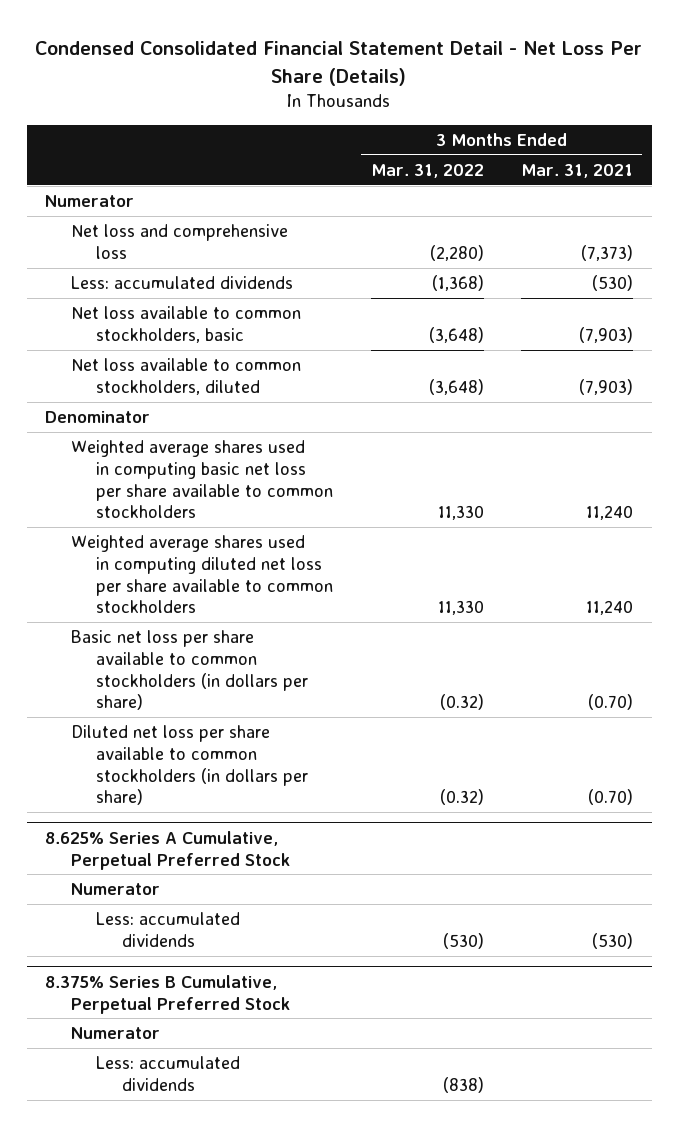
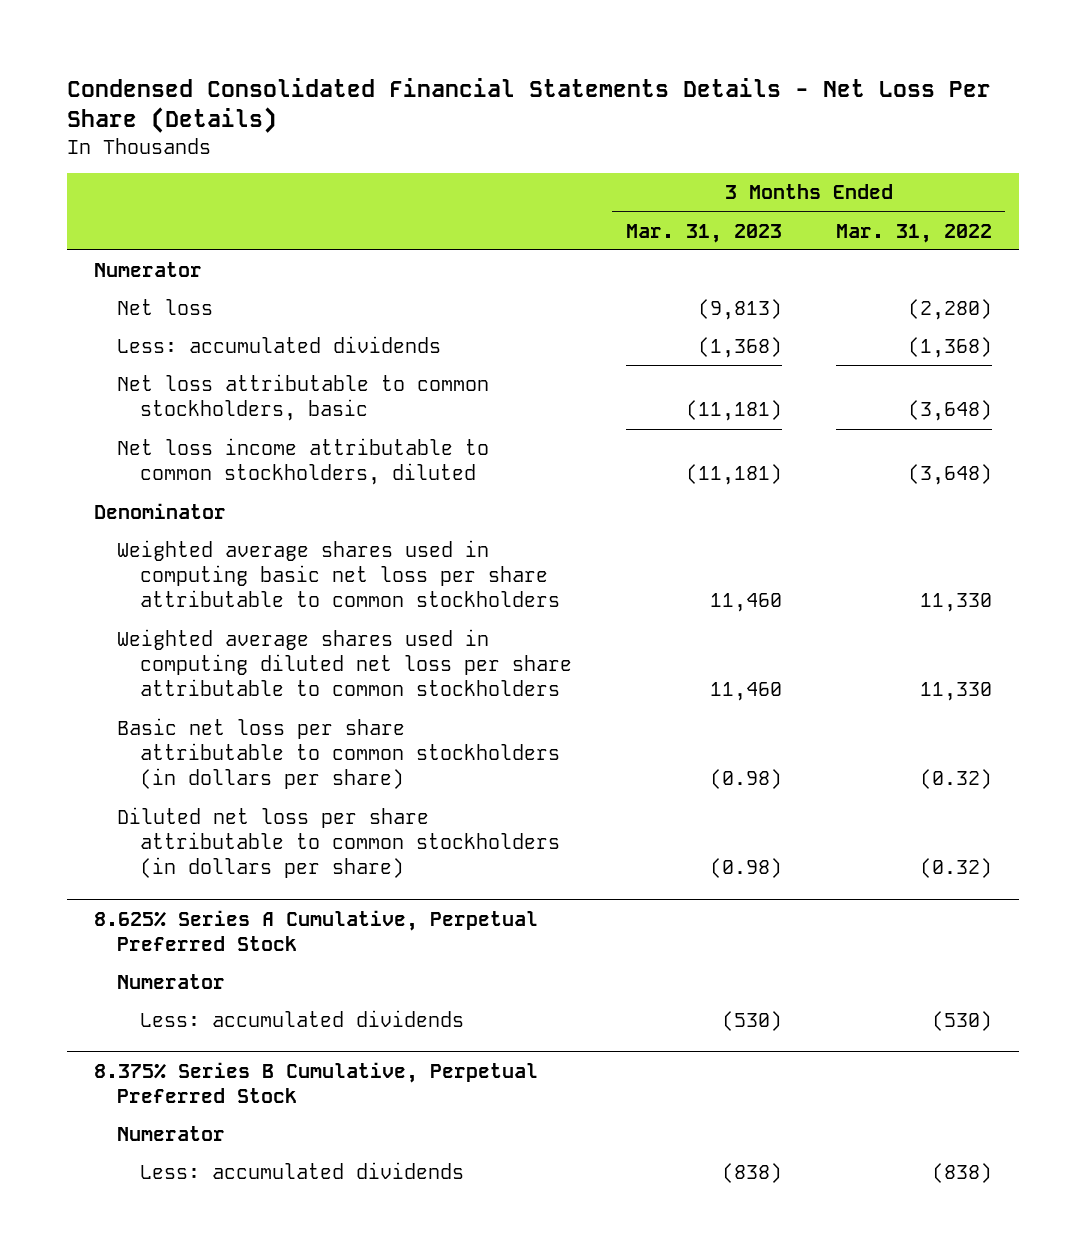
- Condensed Consolidated Financial Statement Detail - Net Loss Per Share (Details)
+ Condensed Consolidated Financial Statements Details - Net Loss Per Share (Details)
- | 3 Months Ended Mar. 31, 2022 | 3 Months Ended Mar. 31, 2021
+ | 3 Months Ended Mar. 31, 2023 | 3 Months Ended Mar. 31, 2022
- Net loss and comprehensive loss | (2,280) | (7,373)
+ Net loss | (9,813) | (2,280)
- Net loss available to common stockholders, basic | (3,648) | (7,903)
- Net loss available to common stockholders, diluted | (3,648) | (7,903)
+ Net loss attributable to common stockholders, basic | (11,181) | (3,648)
+ Net loss income attributable to common stockholders, diluted | (11,181) | (3,648)
- Weighted average shares used in computing basic net loss per share available to common stockholders | 11,330 | 11,240
- Weighted average shares used in computing diluted net loss per share available to common stockholders | 11,330 | 11,240
- Basic net loss per share available to common stockholders (in dollars per share) | (0.32) | (0.70)
- Diluted net loss per share available to common stockholders (in dollars per share) | (0.32) | (0.70)
+ Weighted average shares used in computing basic net loss per share attributable to common stockholders | 11,460 | 11,330
+ Weighted average shares used in computing diluted net loss per share attributable to common stockholders | 11,460 | 11,330
+ Basic net loss per share attributable to common stockholders (in dollars per share) | (0.98) | (0.32)
+ Diluted net loss per share attributable to common stockholders (in dollars per share) | (0.98) | (0.32)

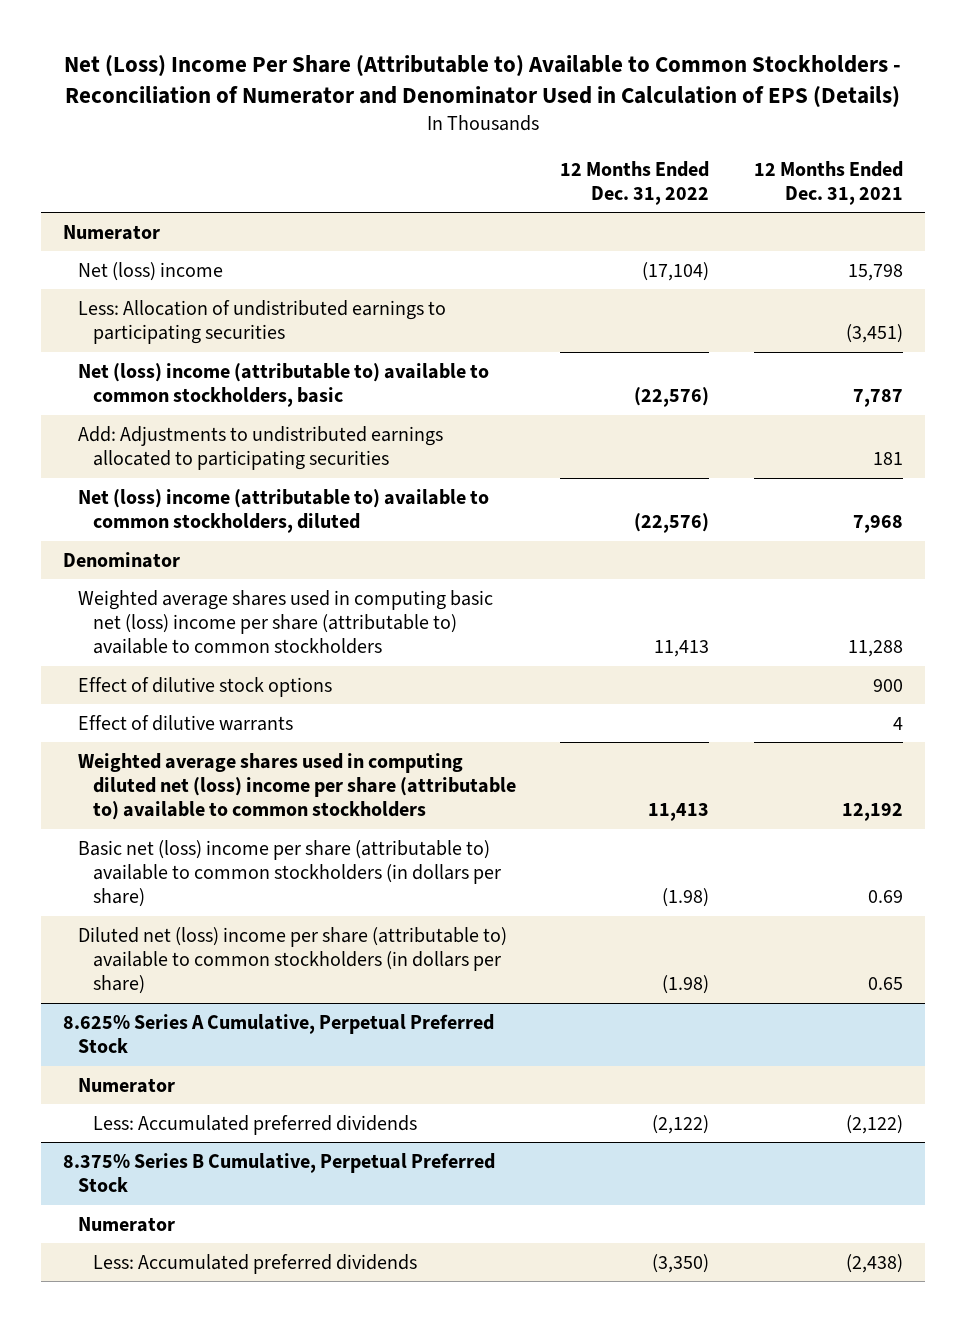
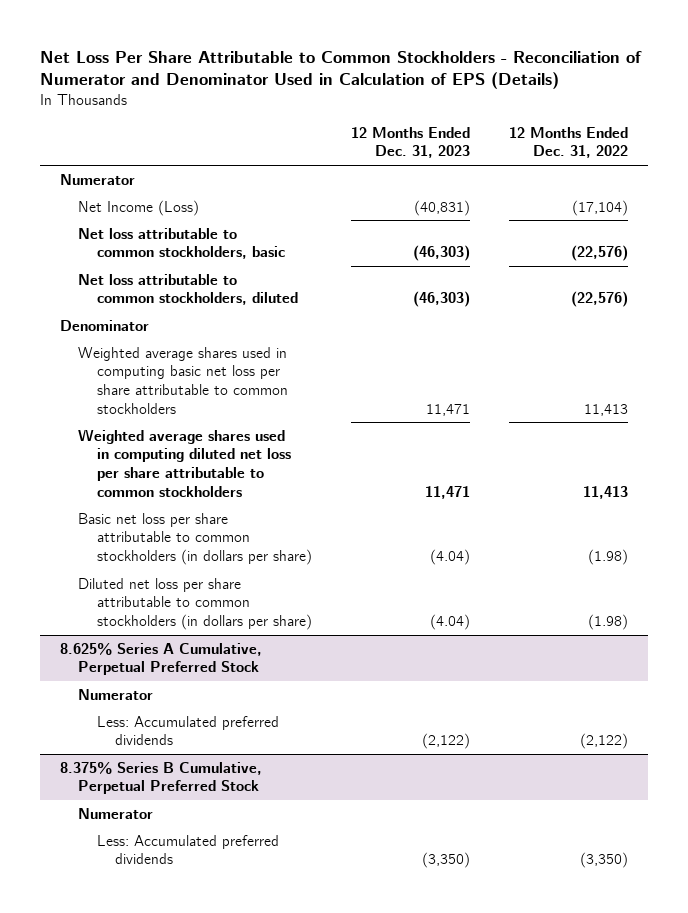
- Net (Loss) Income Per Share (Attributable to) Available to Common Stockholders - Reconciliation of Numerator and Denominator Used in Calculation of EPS (Details)
+ Net Loss Per Share Attributable to Common Stockholders - Reconciliation of Numerator and Denominator Used in Calculation of EPS (Details)
- | 12 Months Ended Dec. 31, 2022 | 12 Months Ended Dec. 31, 2021
+ | 12 Months Ended Dec. 31, 2023 | 12 Months Ended Dec. 31, 2022
- Net (loss) income | (17,104) | 15,798
- Less: Allocation of undistributed earnings to participating securities | | (3,451)
- Net (loss) income (attributable to) available to common stockholders, basic | (22,576) | 7,787
- Add: Adjustments to undistributed earnings allocated to participating securities | | 181
- Net (loss) income (attributable to) available to common stockholders, diluted | (22,576) | 7,968
+ Net Income (Loss) | (40,831) | (17,104)
+ Net loss attributable to common stockholders, basic | (46,303) | (22,576)
+ Net loss attributable to common stockholders, diluted | (46,303) | (22,576)
- Weighted average shares used in computing basic net (loss) income per share (attributable to) available to common stockholders | 11,413 | 11,288
- Effect of dilutive stock options | | 900
- Effect of dilutive warrants | | 4
- Weighted average shares used in computing diluted net (loss) income per share (attributable to) available to common stockholders | 11,413 | 12,192
- Basic net (loss) income per share (attributable to) available to common stockholders (in dollars per share) | (1.98) | 0.69
- Diluted net (loss) income per share (attributable to) available to common stockholders (in dollars per share) | (1.98) | 0.65
+ Weighted average shares used in computing basic net loss per share attributable to common stockholders | 11,471 | 11,413
+ Weighted average shares used in computing diluted net loss per share attributable to common stockholders | 11,471 | 11,413
+ Basic net loss per share attributable to common stockholders (in dollars per share) | (4.04) | (1.98)
+ Diluted net loss per share attributable to common stockholders (in dollars per share) | (4.04) | (1.98)

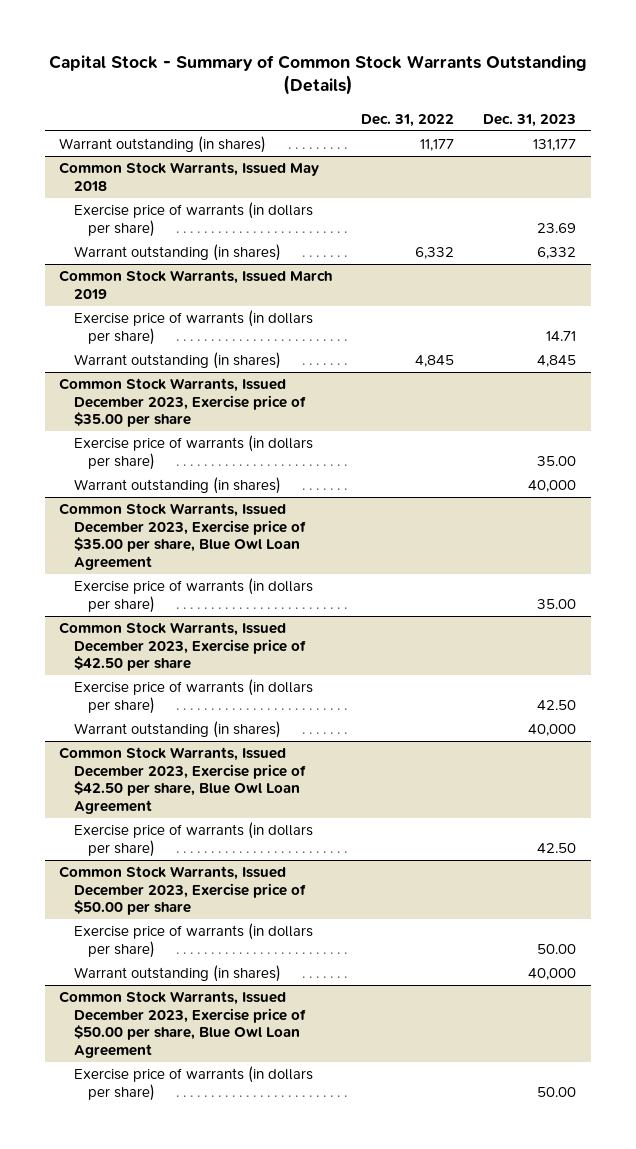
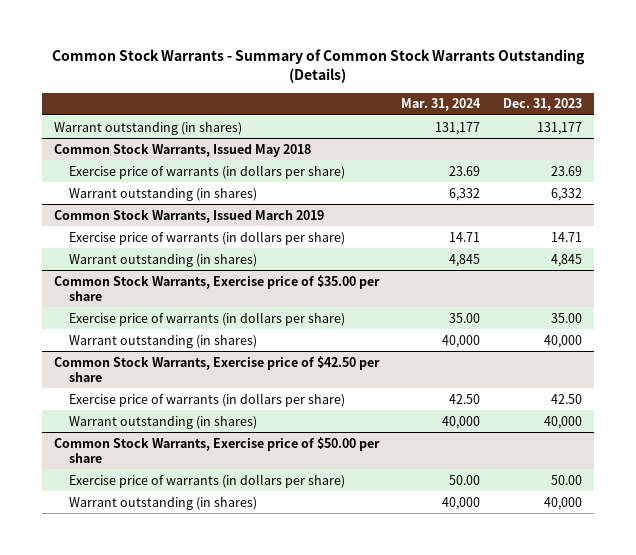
- Capital Stock - Summary of Common Stock Warrants Outstanding (Details)
+ Common Stock Warrants - Summary of Common Stock Warrants Outstanding (Details)
- | Dec. 31, 2022 | Dec. 31, 2023
+ | Mar. 31, 2024 | Dec. 31, 2023
- Common Stock Warrants, Issued December 2023, Exercise price of $35.00 per share
+ Common Stock Warrants, Exercise price of $35.00 per share
- Common Stock Warrants, Issued December 2023, Exercise price of $35.00 per share, Blue Owl Loan Agreement
- Exercise price of warrants (in dollars per share) | | 35.00
- Common Stock Warrants, Issued December 2023, Exercise price of $42.50 per share
+ Common Stock Warrants, Exercise price of $42.50 per share
- Common Stock Warrants, Issued December 2023, Exercise price of $42.50 per share, Blue Owl Loan Agreement
- Exercise price of warrants (in dollars per share) | | 42.50
- Common Stock Warrants, Issued December 2023, Exercise price of $50.00 per share
+ Common Stock Warrants, Exercise price of $50.00 per share
- Common Stock Warrants, Issued December 2023, Exercise price of $50.00 per share, Blue Owl Loan Agreement
- Exercise price of warrants (in dollars per share) | | 50.00

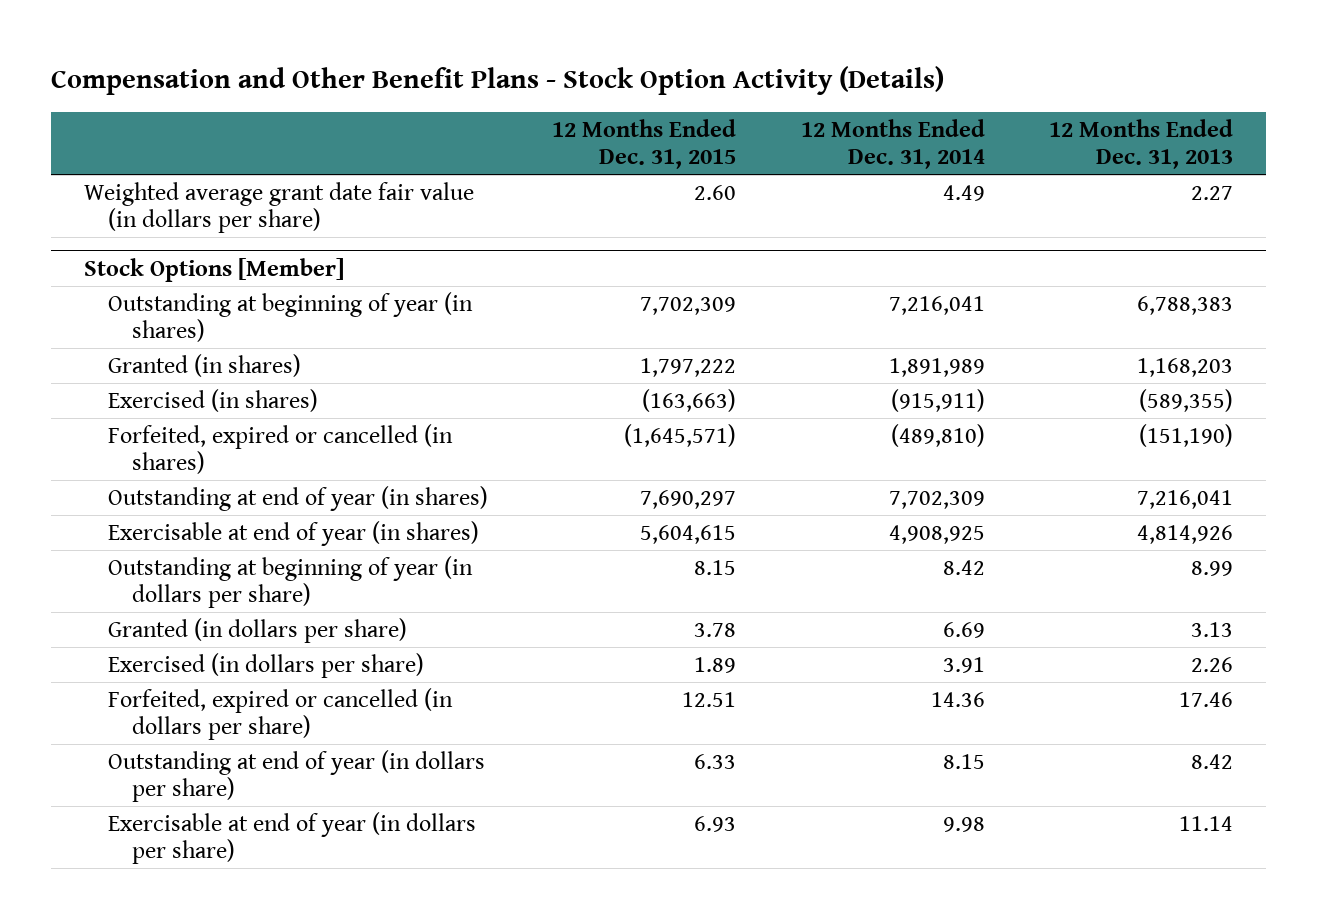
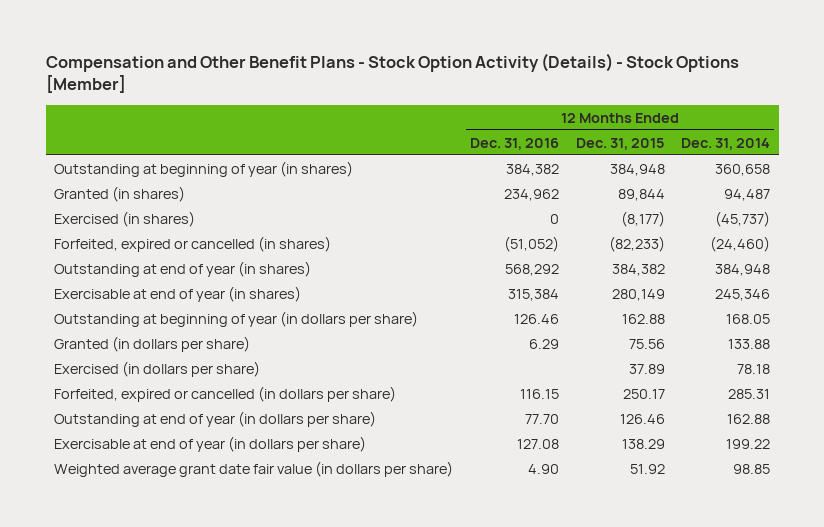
- Compensation and Other Benefit Plans - Stock Option Activity (Details)
+ Compensation and Other Benefit Plans - Stock Option Activity (Details) - Stock Options [Member]
- | 12 Months Ended Dec. 31, 2015 | 12 Months Ended Dec. 31, 2014 | 12 Months Ended Dec. 31, 2013
+ | 12 Months Ended Dec. 31, 2016 | 12 Months Ended Dec. 31, 2015 | 12 Months Ended Dec. 31, 2014
- Weighted average grant date fair value (in dollars per share) | 2.60 | 4.49 | 2.27
- Stock Options [Member]
- Outstanding at beginning of year (in shares) | 7,702,309 | 7,216,041 | 6,788,383
- Granted (in shares) | 1,797,222 | 1,891,989 | 1,168,203
- Exercised (in shares) | (163,663) | (915,911) | (589,355)
- Forfeited, expired or cancelled (in shares) | (1,645,571) | (489,810) | (151,190)
- Outstanding at end of year (in shares) | 7,690,297 | 7,702,309 | 7,216,041
- Exercisable at end of year (in shares) | 5,604,615 | 4,908,925 | 4,814,926
- Outstanding at beginning of year (in dollars per share) | 8.15 | 8.42 | 8.99
- Granted (in dollars per share) | 3.78 | 6.69 | 3.13
- Exercised (in dollars per share) | 1.89 | 3.91 | 2.26
- Forfeited, expired or cancelled (in dollars per share) | 12.51 | 14.36 | 17.46
- Outstanding at end of year (in dollars per share) | 6.33 | 8.15 | 8.42
- Exercisable at end of year (in dollars per share) | 6.93 | 9.98 | 11.14
+ Outstanding at beginning of year (in shares) | 384,382 | 384,948 | 360,658
+ Granted (in shares) | 234,962 | 89,844 | 94,487
+ Exercised (in shares) | 0 | (8,177) | (45,737)
+ Forfeited, expired or cancelled (in shares) | (51,052) | (82,233) | (24,460)
+ Outstanding at end of year (in shares) | 568,292 | 384,382 | 384,948
+ Exercisable at end of year (in shares) | 315,384 | 280,149 | 245,346
+ Outstanding at beginning of year (in dollars per share) | 126.46 | 162.88 | 168.05
+ Granted (in dollars per share) | 6.29 | 75.56 | 133.88
+ Exercised (in dollars per share) | | 37.89 | 78.18
+ Forfeited, expired or cancelled (in dollars per share) | 116.15 | 250.17 | 285.31
+ Outstanding at end of year (in dollars per share) | 77.70 | 126.46 | 162.88
+ Exercisable at end of year (in dollars per share) | 127.08 | 138.29 | 199.22
+ Weighted average grant date fair value (in dollars per share) | 4.90 | 51.92 | 98.85

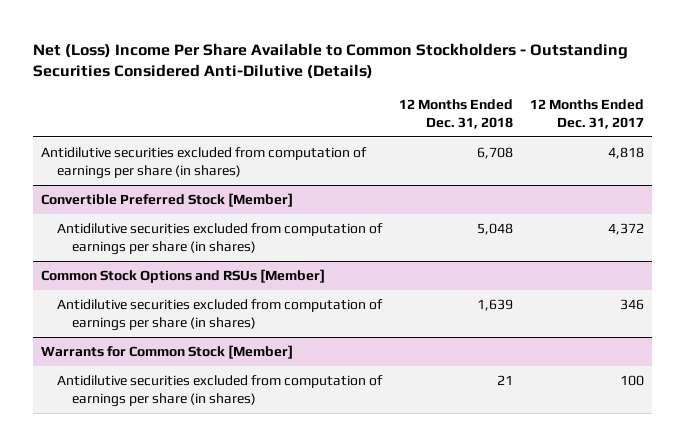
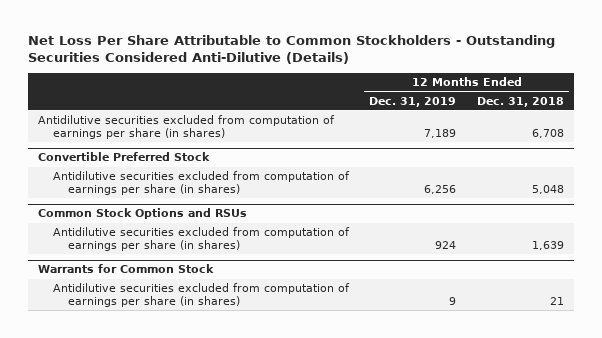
- Net (Loss) Income Per Share Available to Common Stockholders - Outstanding Securities Considered Anti-Dilutive (Details)
+ Net Loss Per Share Attributable to Common Stockholders - Outstanding Securities Considered Anti-Dilutive (Details)
- | 12 Months Ended Dec. 31, 2018 | 12 Months Ended Dec. 31, 2017
+ | 12 Months Ended Dec. 31, 2019 | 12 Months Ended Dec. 31, 2018
- Convertible Preferred Stock [Member]
+ Convertible Preferred Stock
- Common Stock Options and RSUs [Member]
+ Common Stock Options and RSUs
- Warrants for Common Stock [Member]
+ Warrants for Common Stock

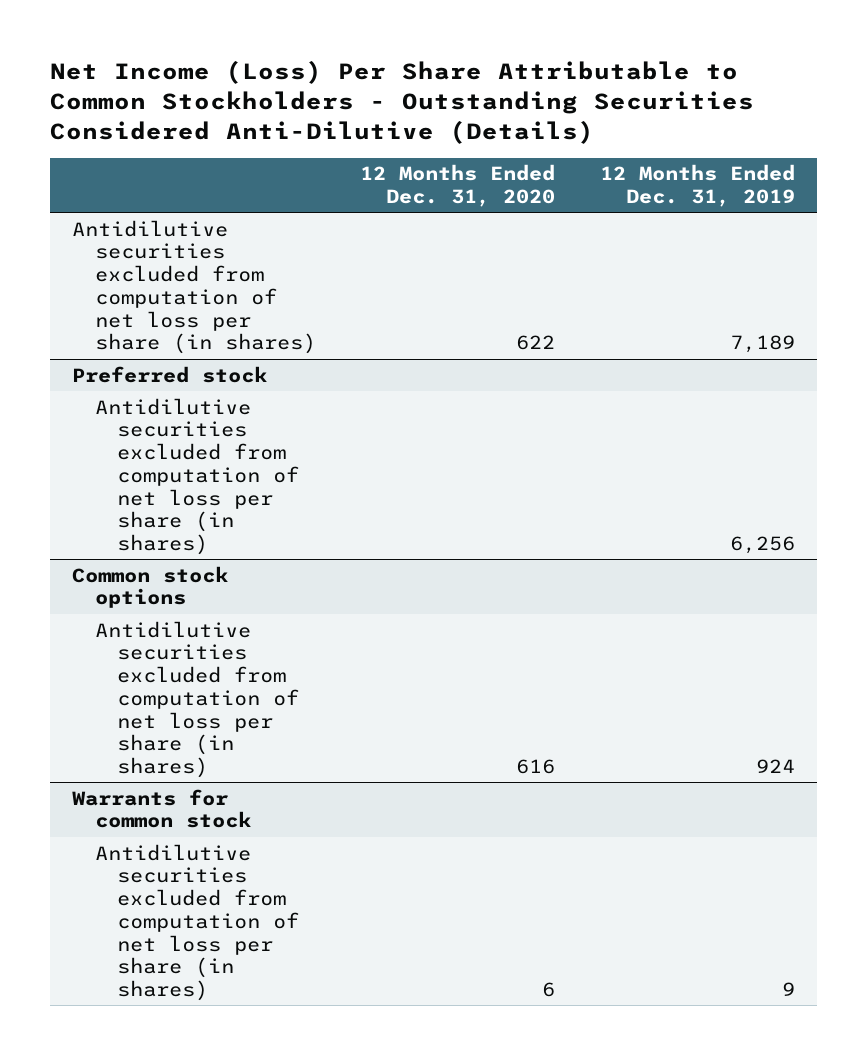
- Net Loss Per Share Attributable to Common Stockholders - Outstanding Securities Considered Anti-Dilutive (Details)
+ Net Income (Loss) Per Share Attributable to Common Stockholders - Outstanding Securities Considered Anti-Dilutive (Details)
- | 12 Months Ended Dec. 31, 2019 | 12 Months Ended Dec. 31, 2018
+ | 12 Months Ended Dec. 31, 2020 | 12 Months Ended Dec. 31, 2019
- Antidilutive securities excluded from computation of earnings per share (in shares) | 7,189 | 6,708
- Convertible Preferred Stock
- Antidilutive securities excluded from computation of earnings per share (in shares) | 6,256 | 5,048
- Common Stock Options and RSUs
- Antidilutive securities excluded from computation of earnings per share (in shares) | 924 | 1,639
- Warrants for Common Stock
- Antidilutive securities excluded from computation of earnings per share (in shares) | 9 | 21
+ Antidilutive securities excluded from computation of net loss per share (in shares) | 622 | 7,189
+ Preferred stock
+ Antidilutive securities excluded from computation of net loss per share (in shares) | | 6,256
+ Common stock options
+ Antidilutive securities excluded from computation of net loss per share (in shares) | 616 | 924
+ Warrants for common stock
+ Antidilutive securities excluded from computation of net loss per share (in shares) | 6 | 9

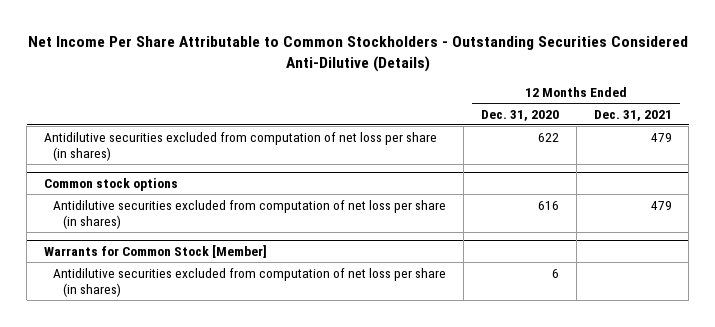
- Net Income (Loss) Per Share Attributable to Common Stockholders - Outstanding Securities Considered Anti-Dilutive (Details)
+ Net Income Per Share Attributable to Common Stockholders - Outstanding Securities Considered Anti-Dilutive (Details)
- | 12 Months Ended Dec. 31, 2020 | 12 Months Ended Dec. 31, 2019
+ | 12 Months Ended Dec. 31, 2020 | 12 Months Ended Dec. 31, 2021
- Preferred stock
- Antidilutive securities excluded from computation of net loss per share (in shares) | | 6,256
- Warrants for common stock
+ Warrants for Common Stock [Member]

